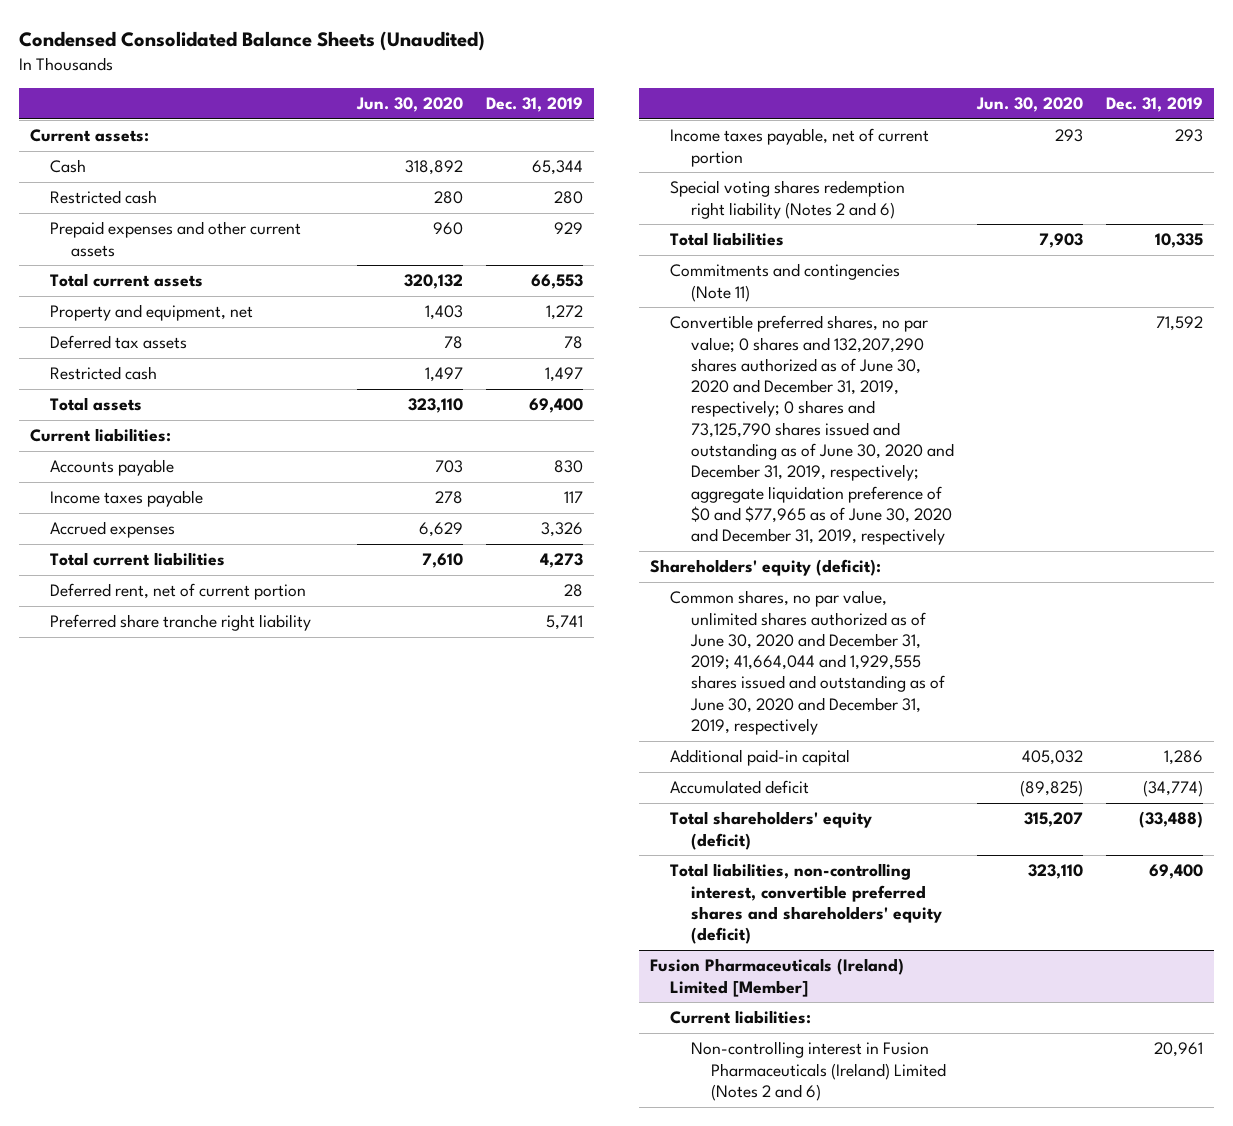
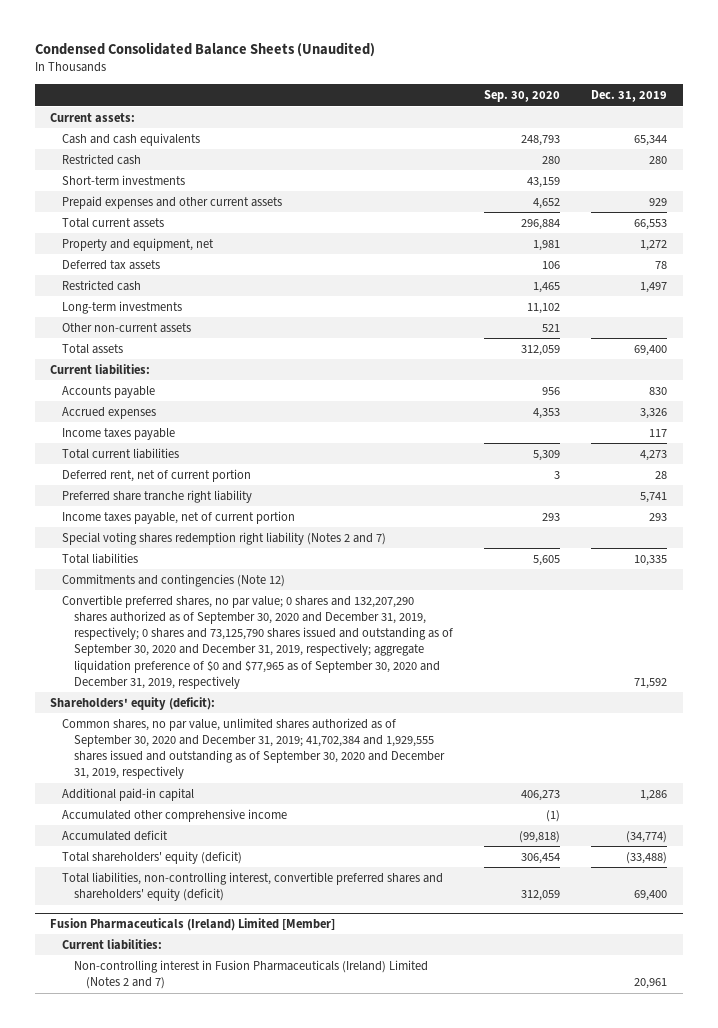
- | Jun. 30, 2020 | Dec. 31, 2019
+ | Sep. 30, 2020 | Dec. 31, 2019
- Cash | 318,892 | 65,344
+ Cash and cash equivalents | 248,793 | 65,344
+ Short-term investments | 43,159 |
+ Long-term investments | 11,102 |
+ Other non-current assets | 521 |
moved down: Income taxes payable | | 117
- Special voting shares redemption right liability (Notes 2 and 6)
+ Special voting shares redemption right liability (Notes 2 and 7)
- Commitments and contingencies (Note 11)
- Convertible preferred shares, no par value; 0 shares and 132,207,290 shares authorized as of June 30, 2020 and December 31, 2019, respectively; 0 shares and 73,125,790 shares issued and outstanding as of June 30, 2020 and December 31, 2019, respectively; aggregate liquidation preference of $0 and $77,965 as of June 30, 2020 and December 31, 2019, respectively | | 71,592
+ Commitments and contingencies (Note 12)
+ Convertible preferred shares, no par value; 0 shares and 132,207,290 shares authorized as of September 30, 2020 and December 31, 2019, respectively; 0 shares and 73,125,790 shares issued and outstanding as of September 30, 2020 and December 31, 2019, respectively; aggregate liquidation preference of $0 and $77,965 as of September 30, 2020 and December 31, 2019, respectively | | 71,592
- Common shares, no par value, unlimited shares authorized as of June 30, 2020 and December 31, 2019; 41,664,044 and 1,929,555 shares issued and outstanding as of June 30, 2020 and December 31, 2019, respectively
+ Common shares, no par value, unlimited shares authorized as of September 30, 2020 and December 31, 2019; 41,702,384 and 1,929,555 shares issued and outstanding as of September 30, 2020 and December 31, 2019, respectively
+ Accumulated other comprehensive income | (1) |
@ Fusion Pharmaceuticals (Ireland) Limited [Member]
- Non-controlling interest in Fusion Pharmaceuticals (Ireland) Limited (Notes 2 and 6) | | 20,961
+ Non-controlling interest in Fusion Pharmaceuticals (Ireland) Limited (Notes 2 and 7) | | 20,961

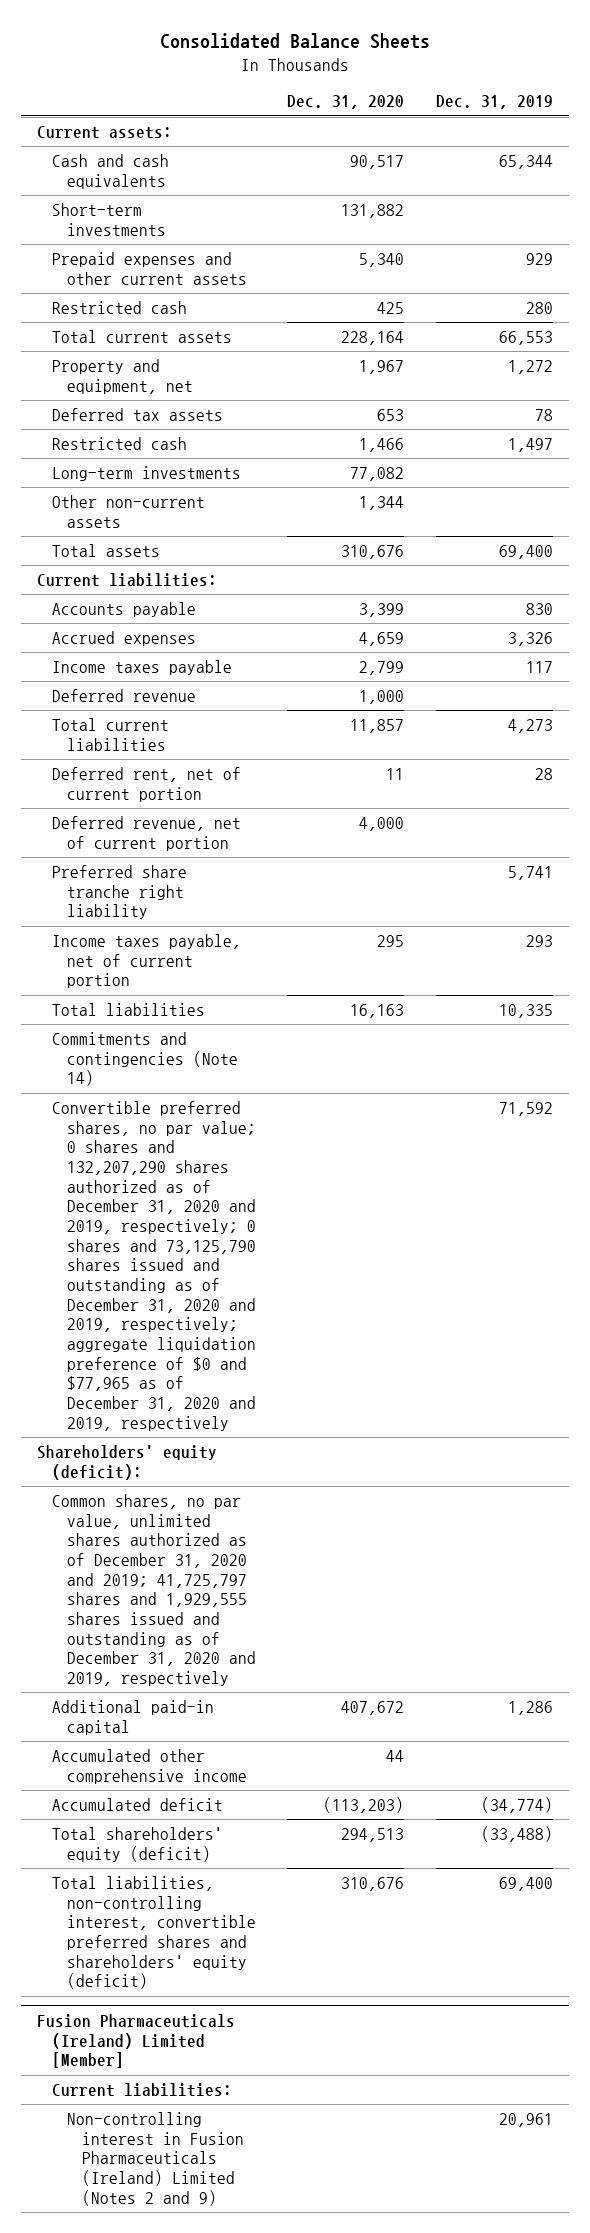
- Condensed Consolidated Balance Sheets (Unaudited)
+ Consolidated Balance Sheets
- | Sep. 30, 2020 | Dec. 31, 2019
+ | Dec. 31, 2020 | Dec. 31, 2019
moved down: Restricted cash | 425 | 280
+ Deferred revenue | 1,000 |
+ Deferred revenue, net of current portion | 4,000 |
- Special voting shares redemption right liability (Notes 2 and 7)
- Commitments and contingencies (Note 12)
- Convertible preferred shares, no par value; 0 shares and 132,207,290 shares authorized as of September 30, 2020 and December 31, 2019, respectively; 0 shares and 73,125,790 shares issued and outstanding as of September 30, 2020 and December 31, 2019, respectively; aggregate liquidation preference of $0 and $77,965 as of September 30, 2020 and December 31, 2019, respectively | | 71,592
+ Commitments and contingencies (Note 14)
+ Convertible preferred shares, no par value; 0 shares and 132,207,290 shares authorized as of December 31, 2020 and 2019, respectively; 0 shares and 73,125,790 shares issued and outstanding as of December 31, 2020 and 2019, respectively; aggregate liquidation preference of $0 and $77,965 as of December 31, 2020 and 2019, respectively | | 71,592
- Common shares, no par value, unlimited shares authorized as of September 30, 2020 and December 31, 2019; 41,702,384 and 1,929,555 shares issued and outstanding as of September 30, 2020 and December 31, 2019, respectively
+ Common shares, no par value, unlimited shares authorized as of December 31, 2020 and 2019; 41,725,797 shares and 1,929,555 shares issued and outstanding as of December 31, 2020 and 2019, respectively
@ Fusion Pharmaceuticals (Ireland) Limited [Member]
- Non-controlling interest in Fusion Pharmaceuticals (Ireland) Limited (Notes 2 and 7) | | 20,961
+ Non-controlling interest in Fusion Pharmaceuticals (Ireland) Limited (Notes 2 and 9) | | 20,961

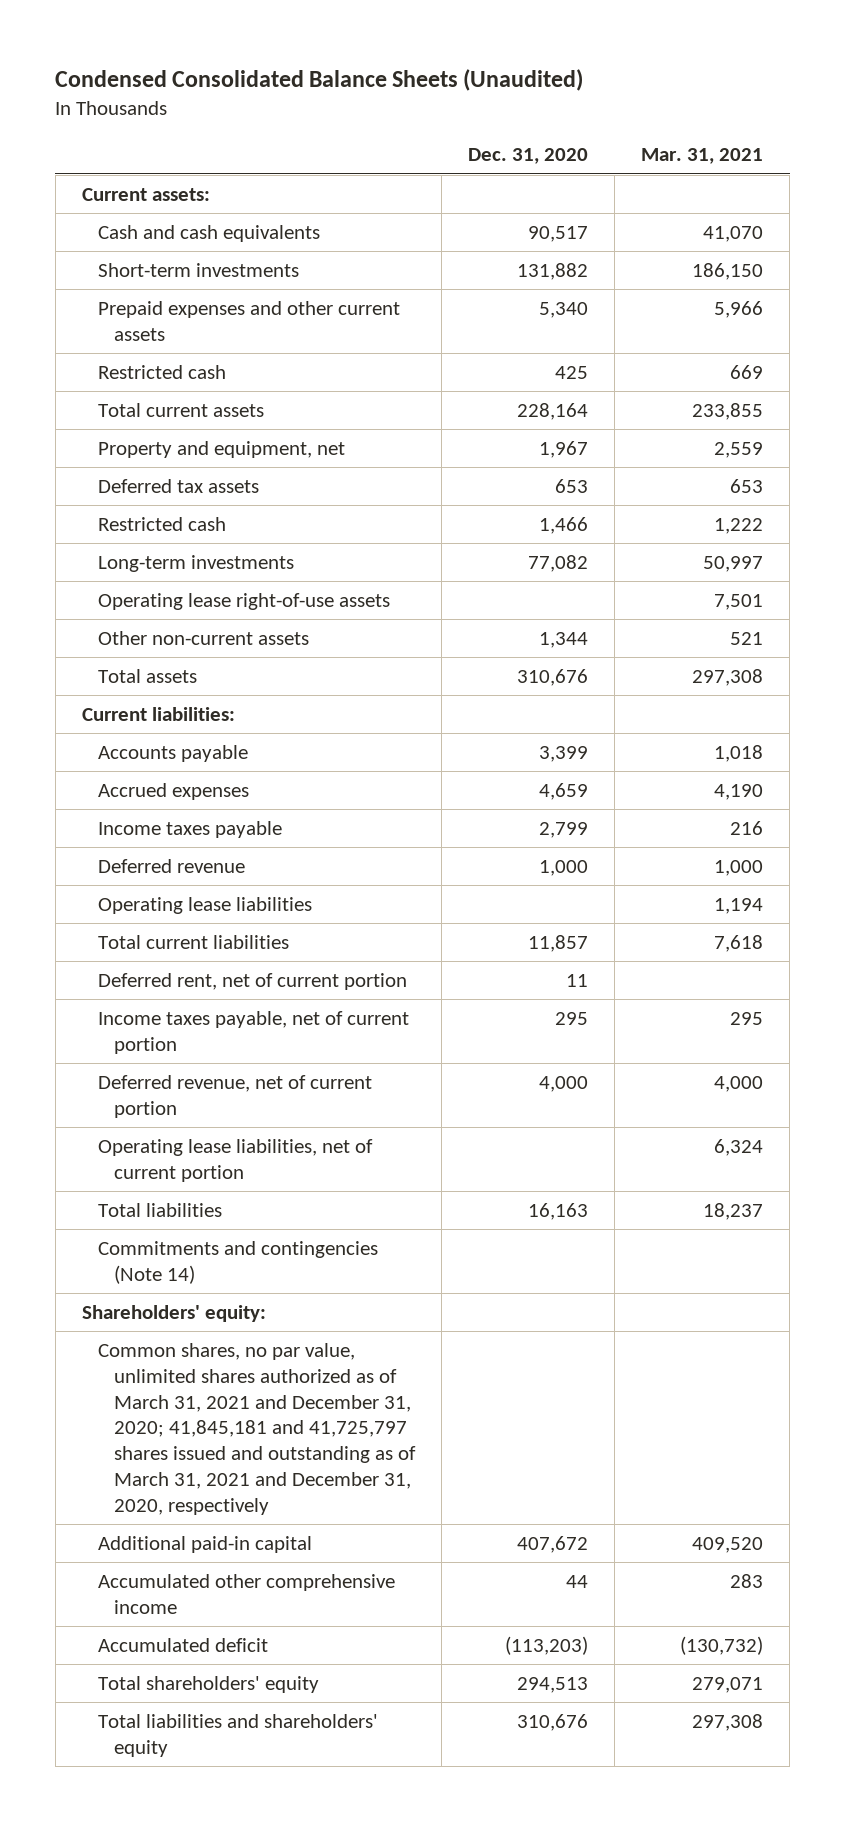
- Consolidated Balance Sheets
+ Condensed Consolidated Balance Sheets (Unaudited)
- | Dec. 31, 2020 | Dec. 31, 2019
+ | Dec. 31, 2020 | Mar. 31, 2021
+ Operating lease right-of-use assets | | 7,501
+ Operating lease liabilities | | 1,194
- Preferred share tranche right liability | | 5,741
moved down: Deferred revenue, net of current portion | 4,000 | 4,000
+ Operating lease liabilities, net of current portion | | 6,324
- Convertible preferred shares, no par value; 0 shares and 132,207,290 shares authorized as of December 31, 2020 and 2019, respectively; 0 shares and 73,125,790 shares issued and outstanding as of December 31, 2020 and 2019, respectively; aggregate liquidation preference of $0 and $77,965 as of December 31, 2020 and 2019, respectively | | 71,592
- Shareholders' equity (deficit):
- Common shares, no par value, unlimited shares authorized as of December 31, 2020 and 2019; 41,725,797 shares and 1,929,555 shares issued and outstanding as of December 31, 2020 and 2019, respectively
+ Shareholders' equity:
+ Common shares, no par value, unlimited shares authorized as of March 31, 2021 and December 31, 2020; 41,845,181 and 41,725,797 shares issued and outstanding as of March 31, 2021 and December 31, 2020, respectively
- Total shareholders' equity (deficit) | 294,513 | (33,488)
- Total liabilities, non-controlling interest, convertible preferred shares and shareholders' equity (deficit) | 310,676 | 69,400
- Fusion Pharmaceuticals (Ireland) Limited [Member]
- Current liabilities:
- Non-controlling interest in Fusion Pharmaceuticals (Ireland) Limited (Notes 2 and 9) | | 20,961
+ Total shareholders' equity | 294,513 | 279,071
+ Total liabilities and shareholders' equity | 310,676 | 297,308

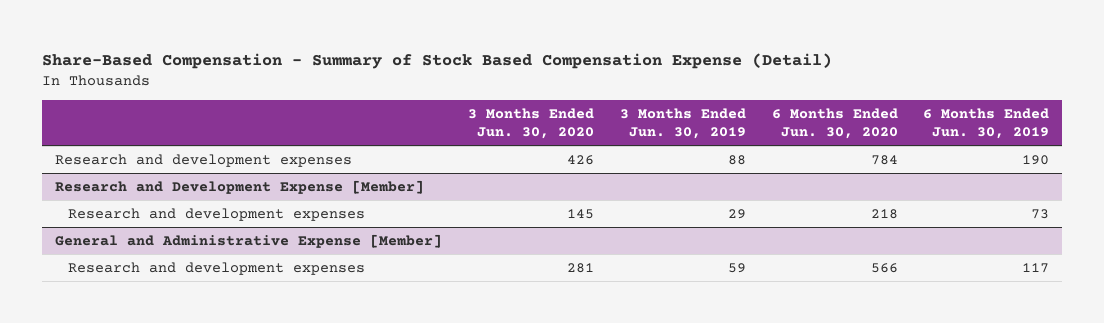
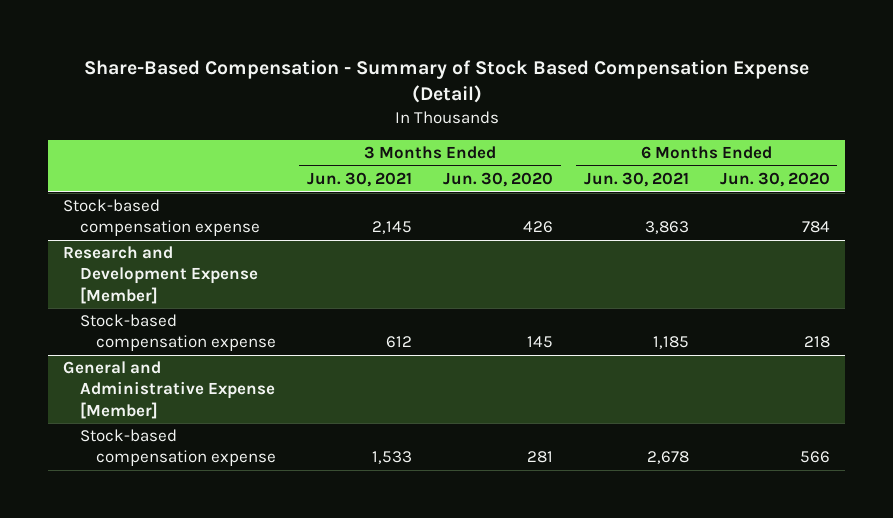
- | 3 Months Ended Jun. 30, 2020 | 3 Months Ended Jun. 30, 2019 | 6 Months Ended Jun. 30, 2020 | 6 Months Ended Jun. 30, 2019
+ | 3 Months Ended Jun. 30, 2021 | 3 Months Ended Jun. 30, 2020 | 6 Months Ended Jun. 30, 2021 | 6 Months Ended Jun. 30, 2020
- Research and development expenses | 426 | 88 | 784 | 190
+ Stock-based compensation expense | 2,145 | 426 | 3,863 | 784
@ Research and Development Expense [Member]
- Research and development expenses | 145 | 29 | 218 | 73
+ Stock-based compensation expense | 612 | 145 | 1,185 | 218
@ General and Administrative Expense [Member]
- Research and development expenses | 281 | 59 | 566 | 117
+ Stock-based compensation expense | 1,533 | 281 | 2,678 | 566

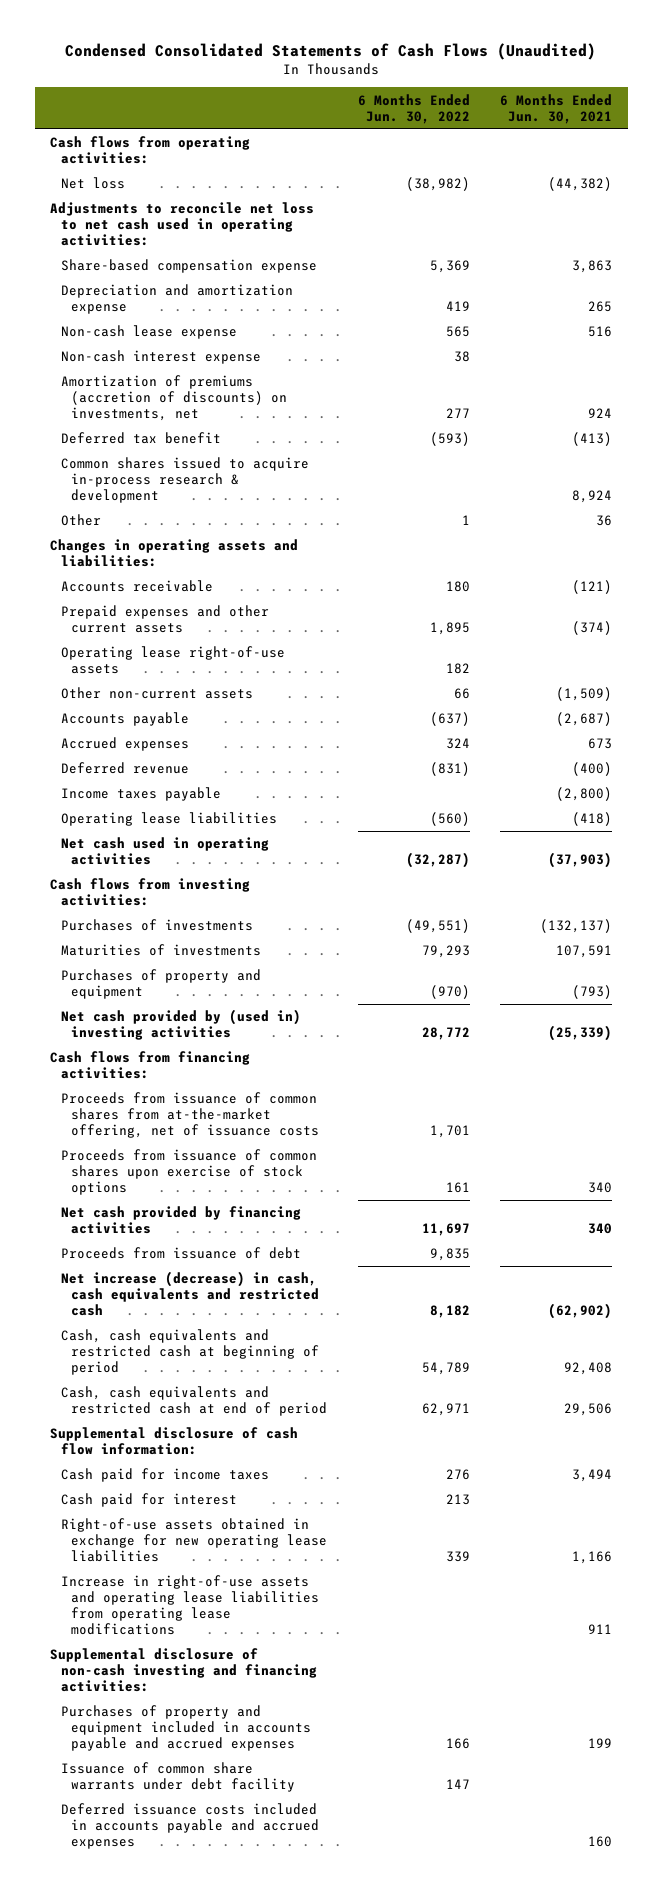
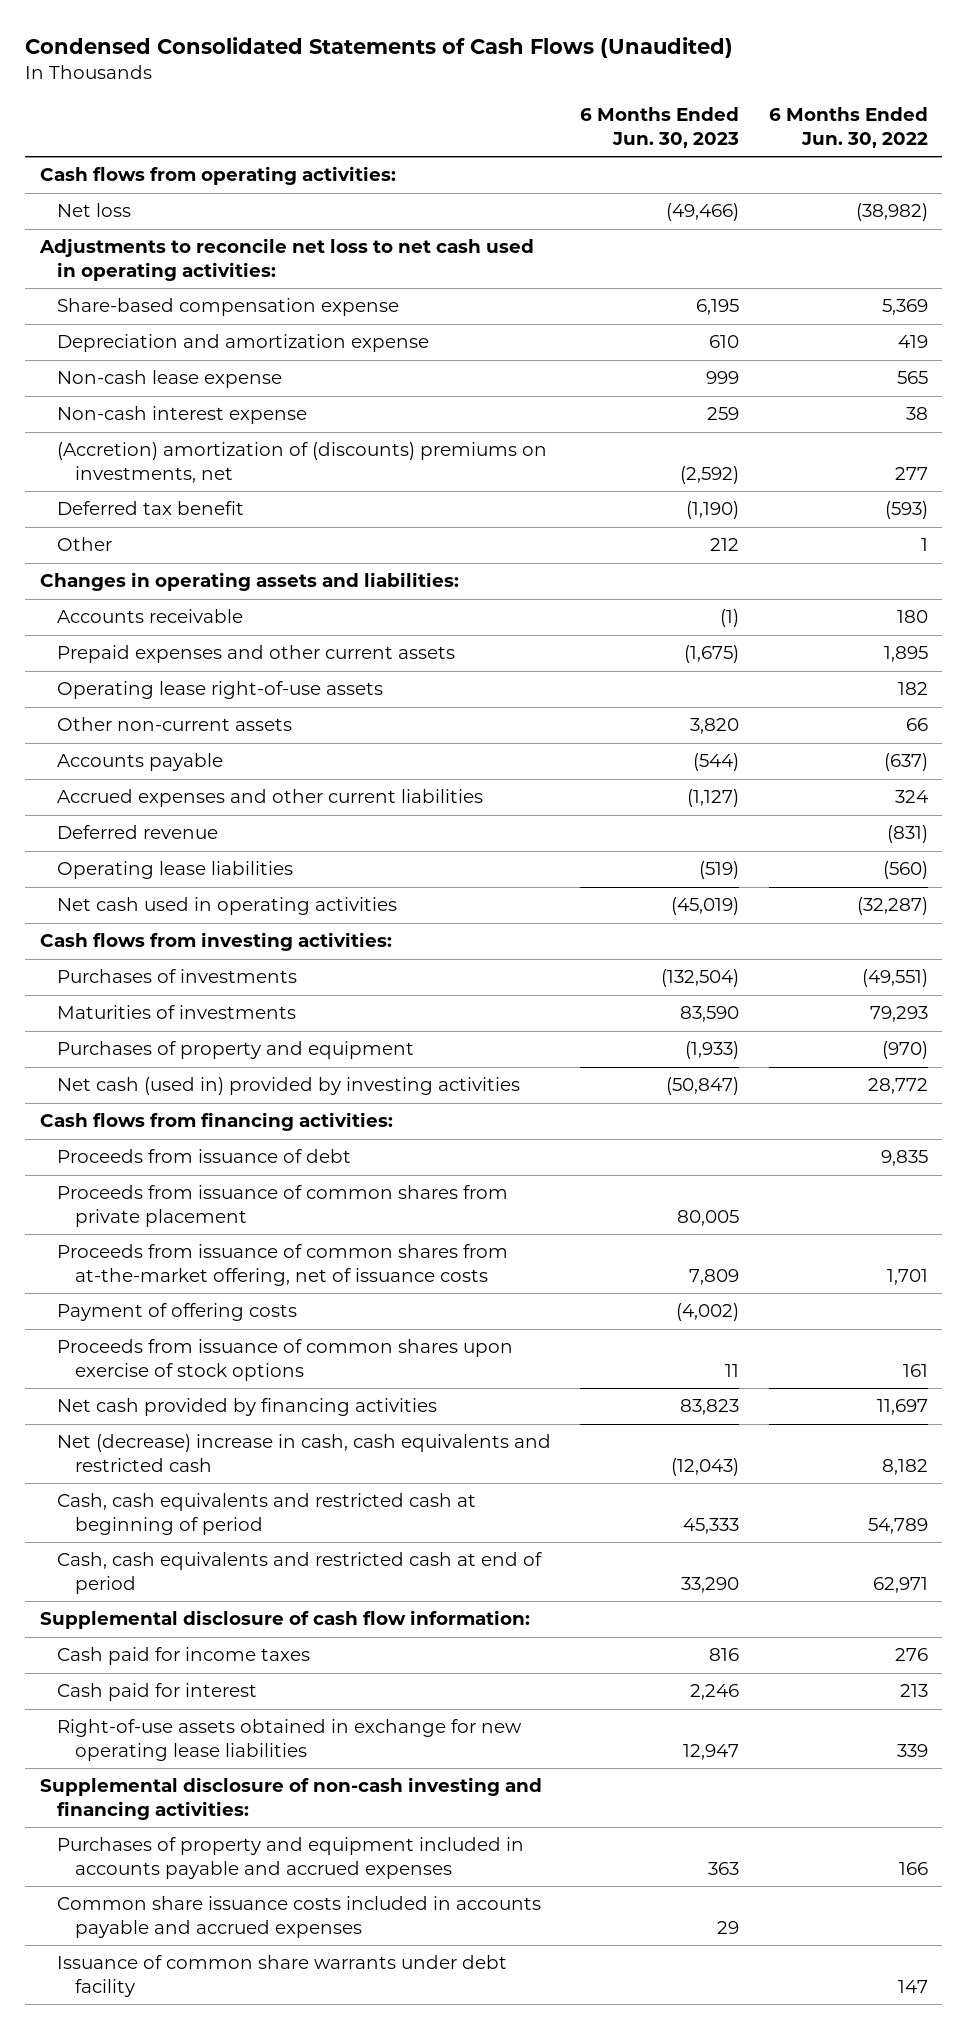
- | 6 Months Ended Jun. 30, 2022 | 6 Months Ended Jun. 30, 2021
+ | 6 Months Ended Jun. 30, 2023 | 6 Months Ended Jun. 30, 2022
- Amortization of premiums (accretion of discounts) on investments, net | 277 | 924
+ (Accretion) amortization of (discounts) premiums on investments, net | (2,592) | 277
- Common shares issued to acquire in-process research & development | | 8,924
- Accrued expenses | 324 | 673
+ Accrued expenses and other current liabilities | (1,127) | 324
- Income taxes payable | | (2,800)
- Net cash provided by (used in) investing activities | 28,772 | (25,339)
+ Net cash (used in) provided by investing activities | (50,847) | 28,772
moved up: Proceeds from issuance of debt | | 9,835
+ Proceeds from issuance of common shares from private placement | 80,005 |
+ Payment of offering costs | (4,002) |
- Net increase (decrease) in cash, cash equivalents and restricted cash | 8,182 | (62,902)
+ Net (decrease) increase in cash, cash equivalents and restricted cash | (12,043) | 8,182
- Increase in right-of-use assets and operating lease liabilities from operating lease modifications | | 911
+ Common share issuance costs included in accounts payable and accrued expenses | 29 |
- Deferred issuance costs included in accounts payable and accrued expenses | | 160

